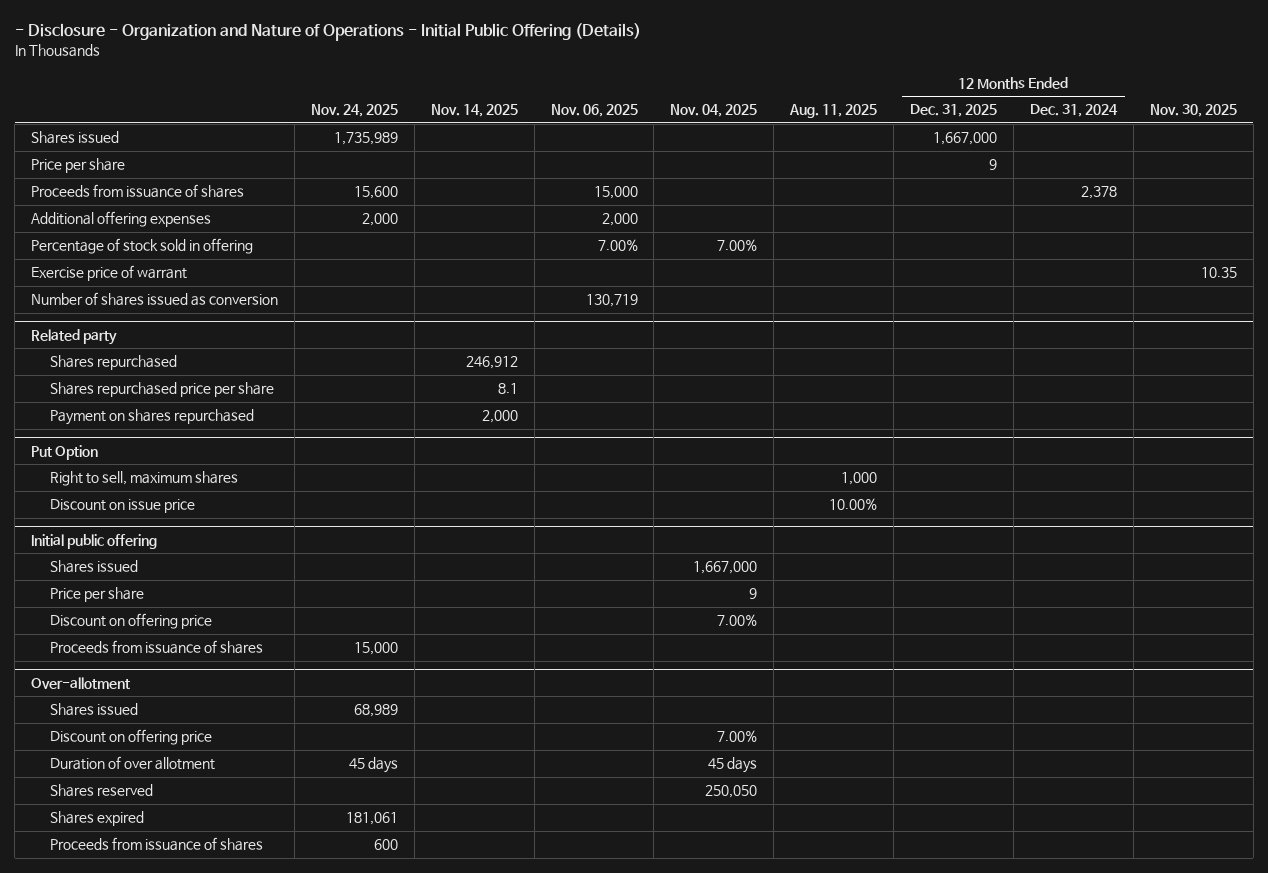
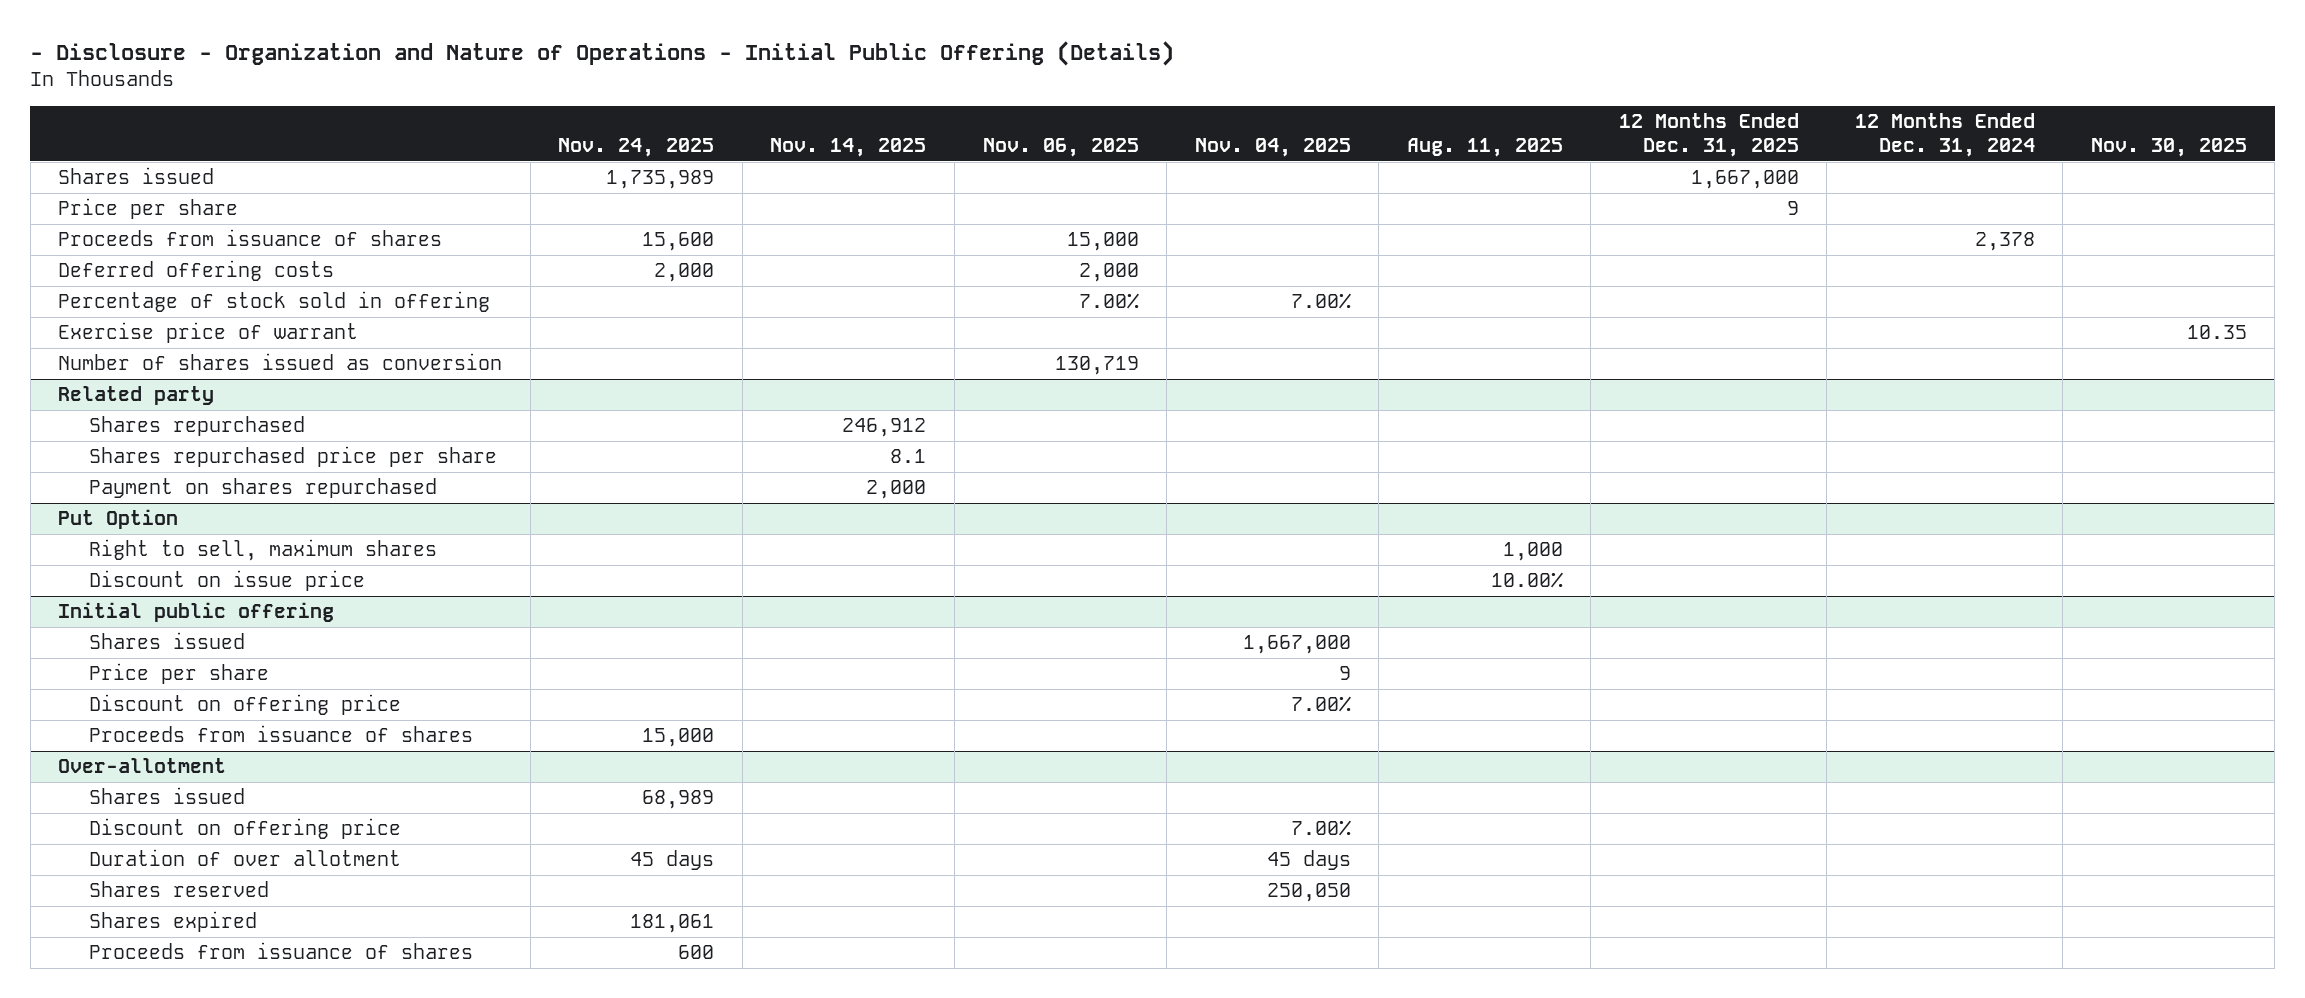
- Additional offering expenses | 2,000 | | 2,000 | | | | |
+ Deferred offering costs | 2,000 | | 2,000 | | | | |

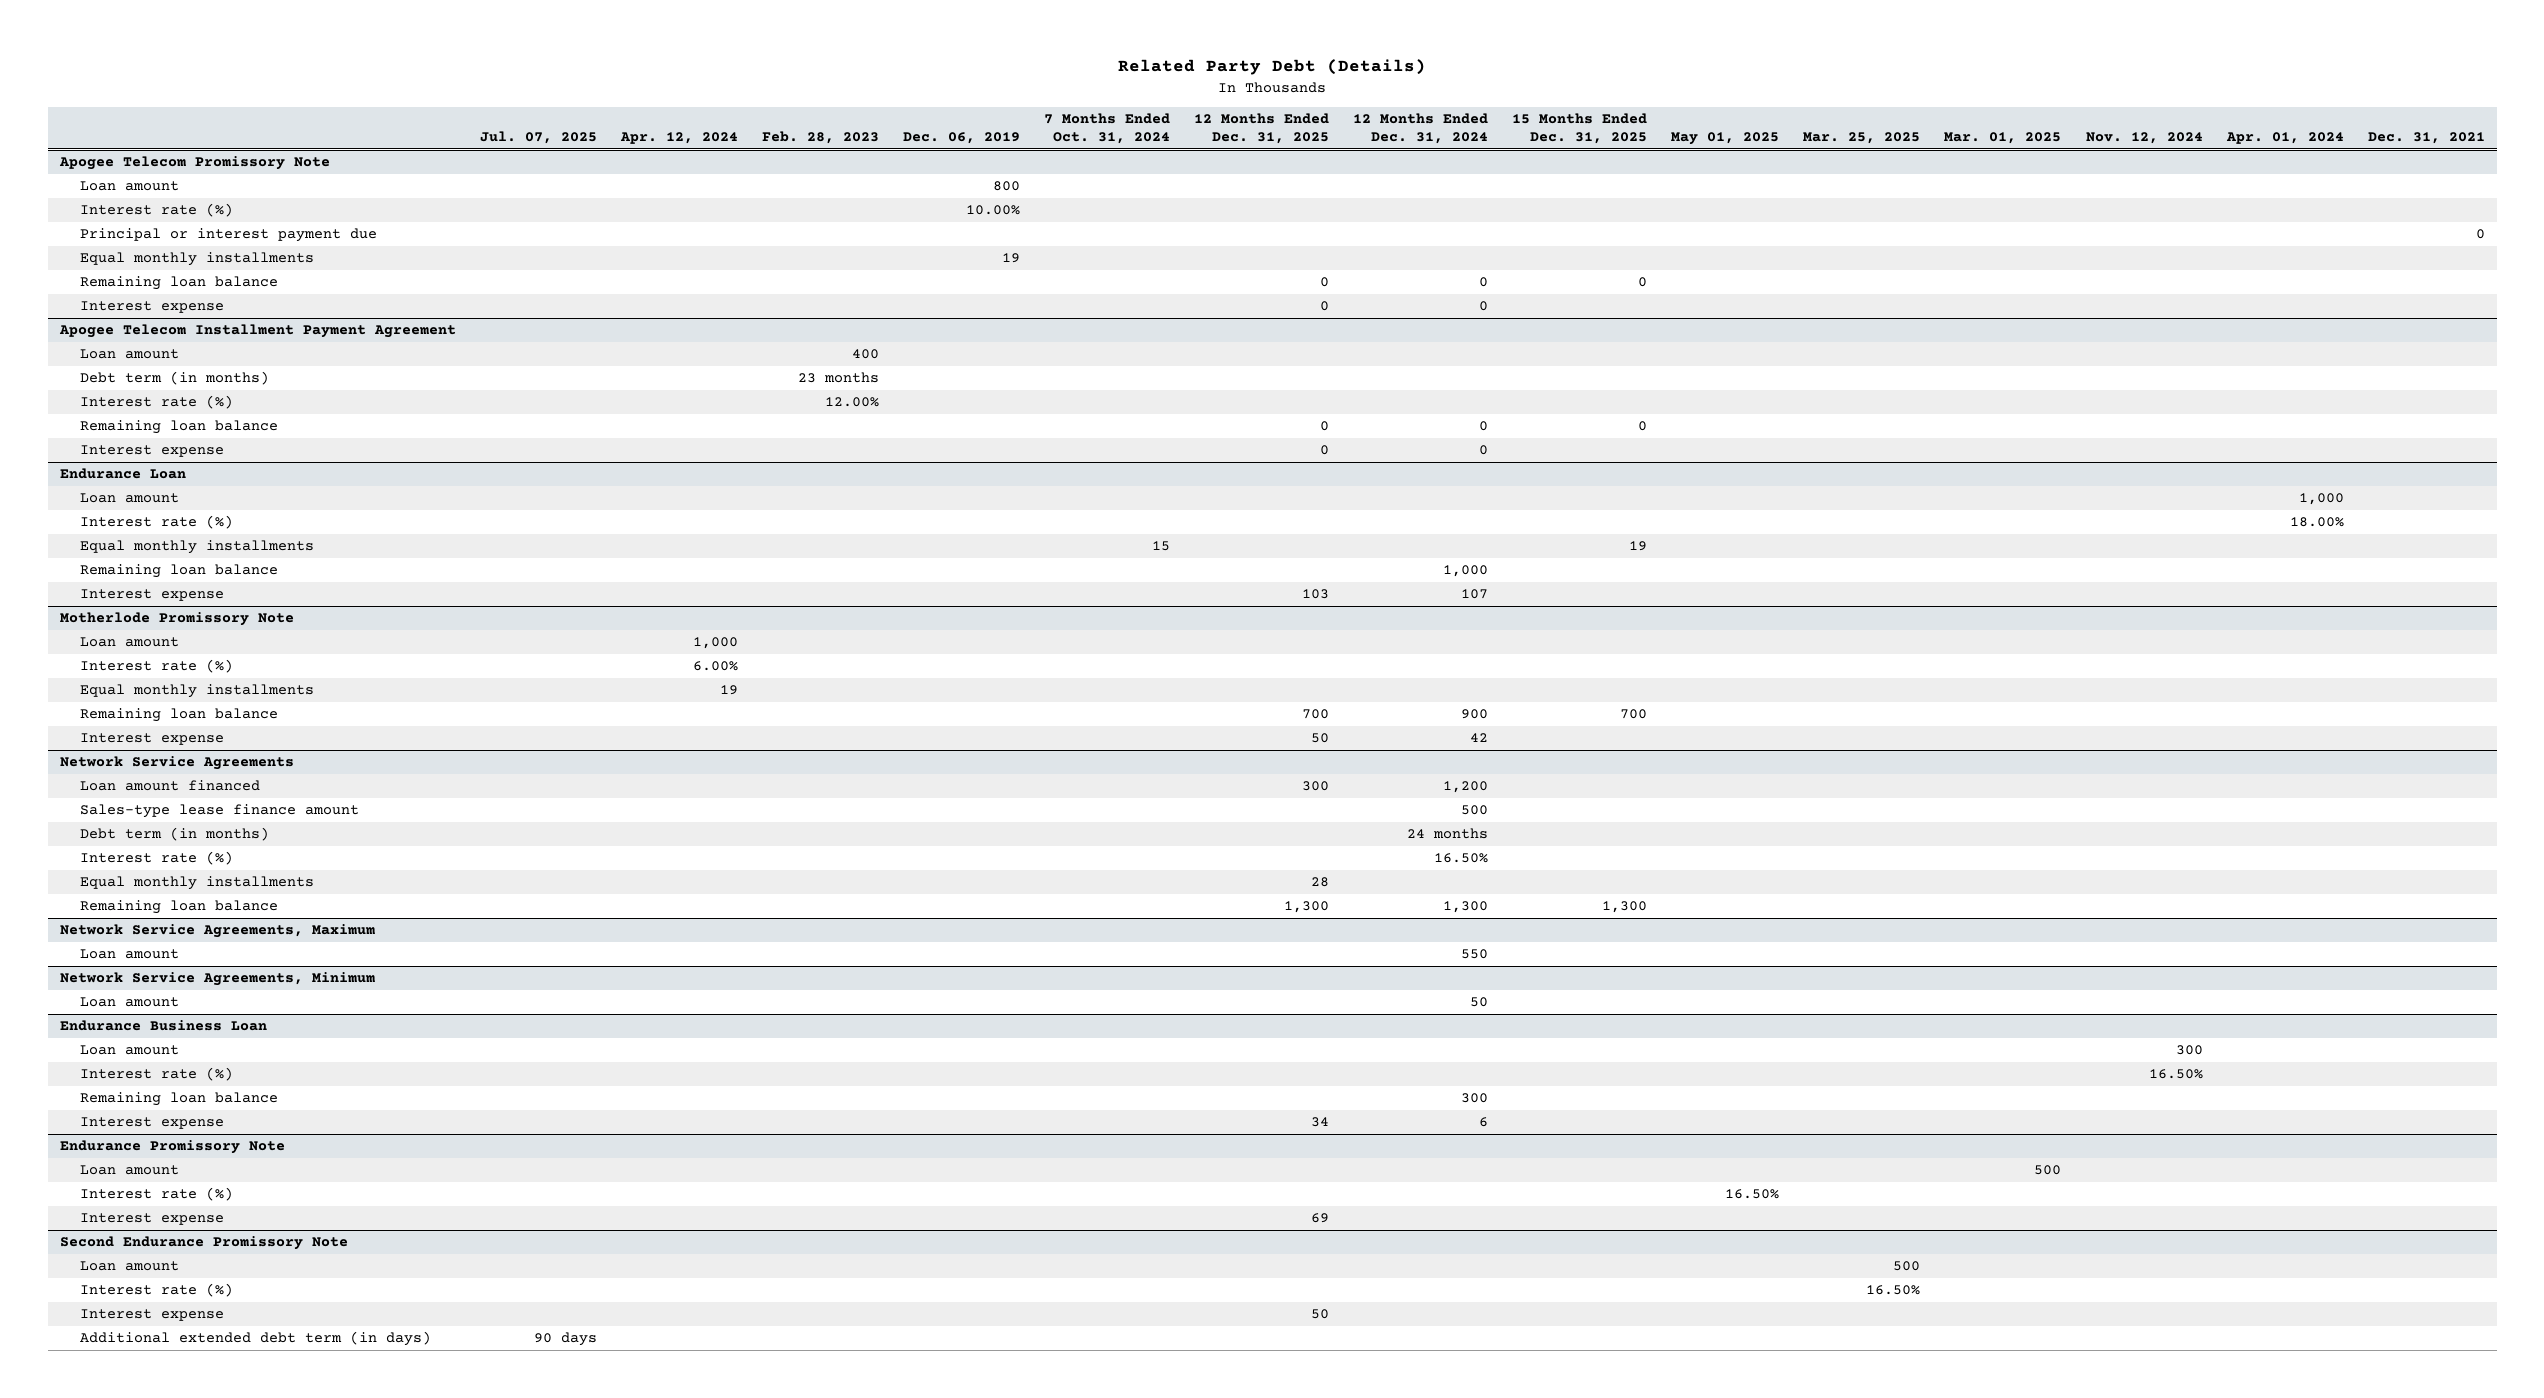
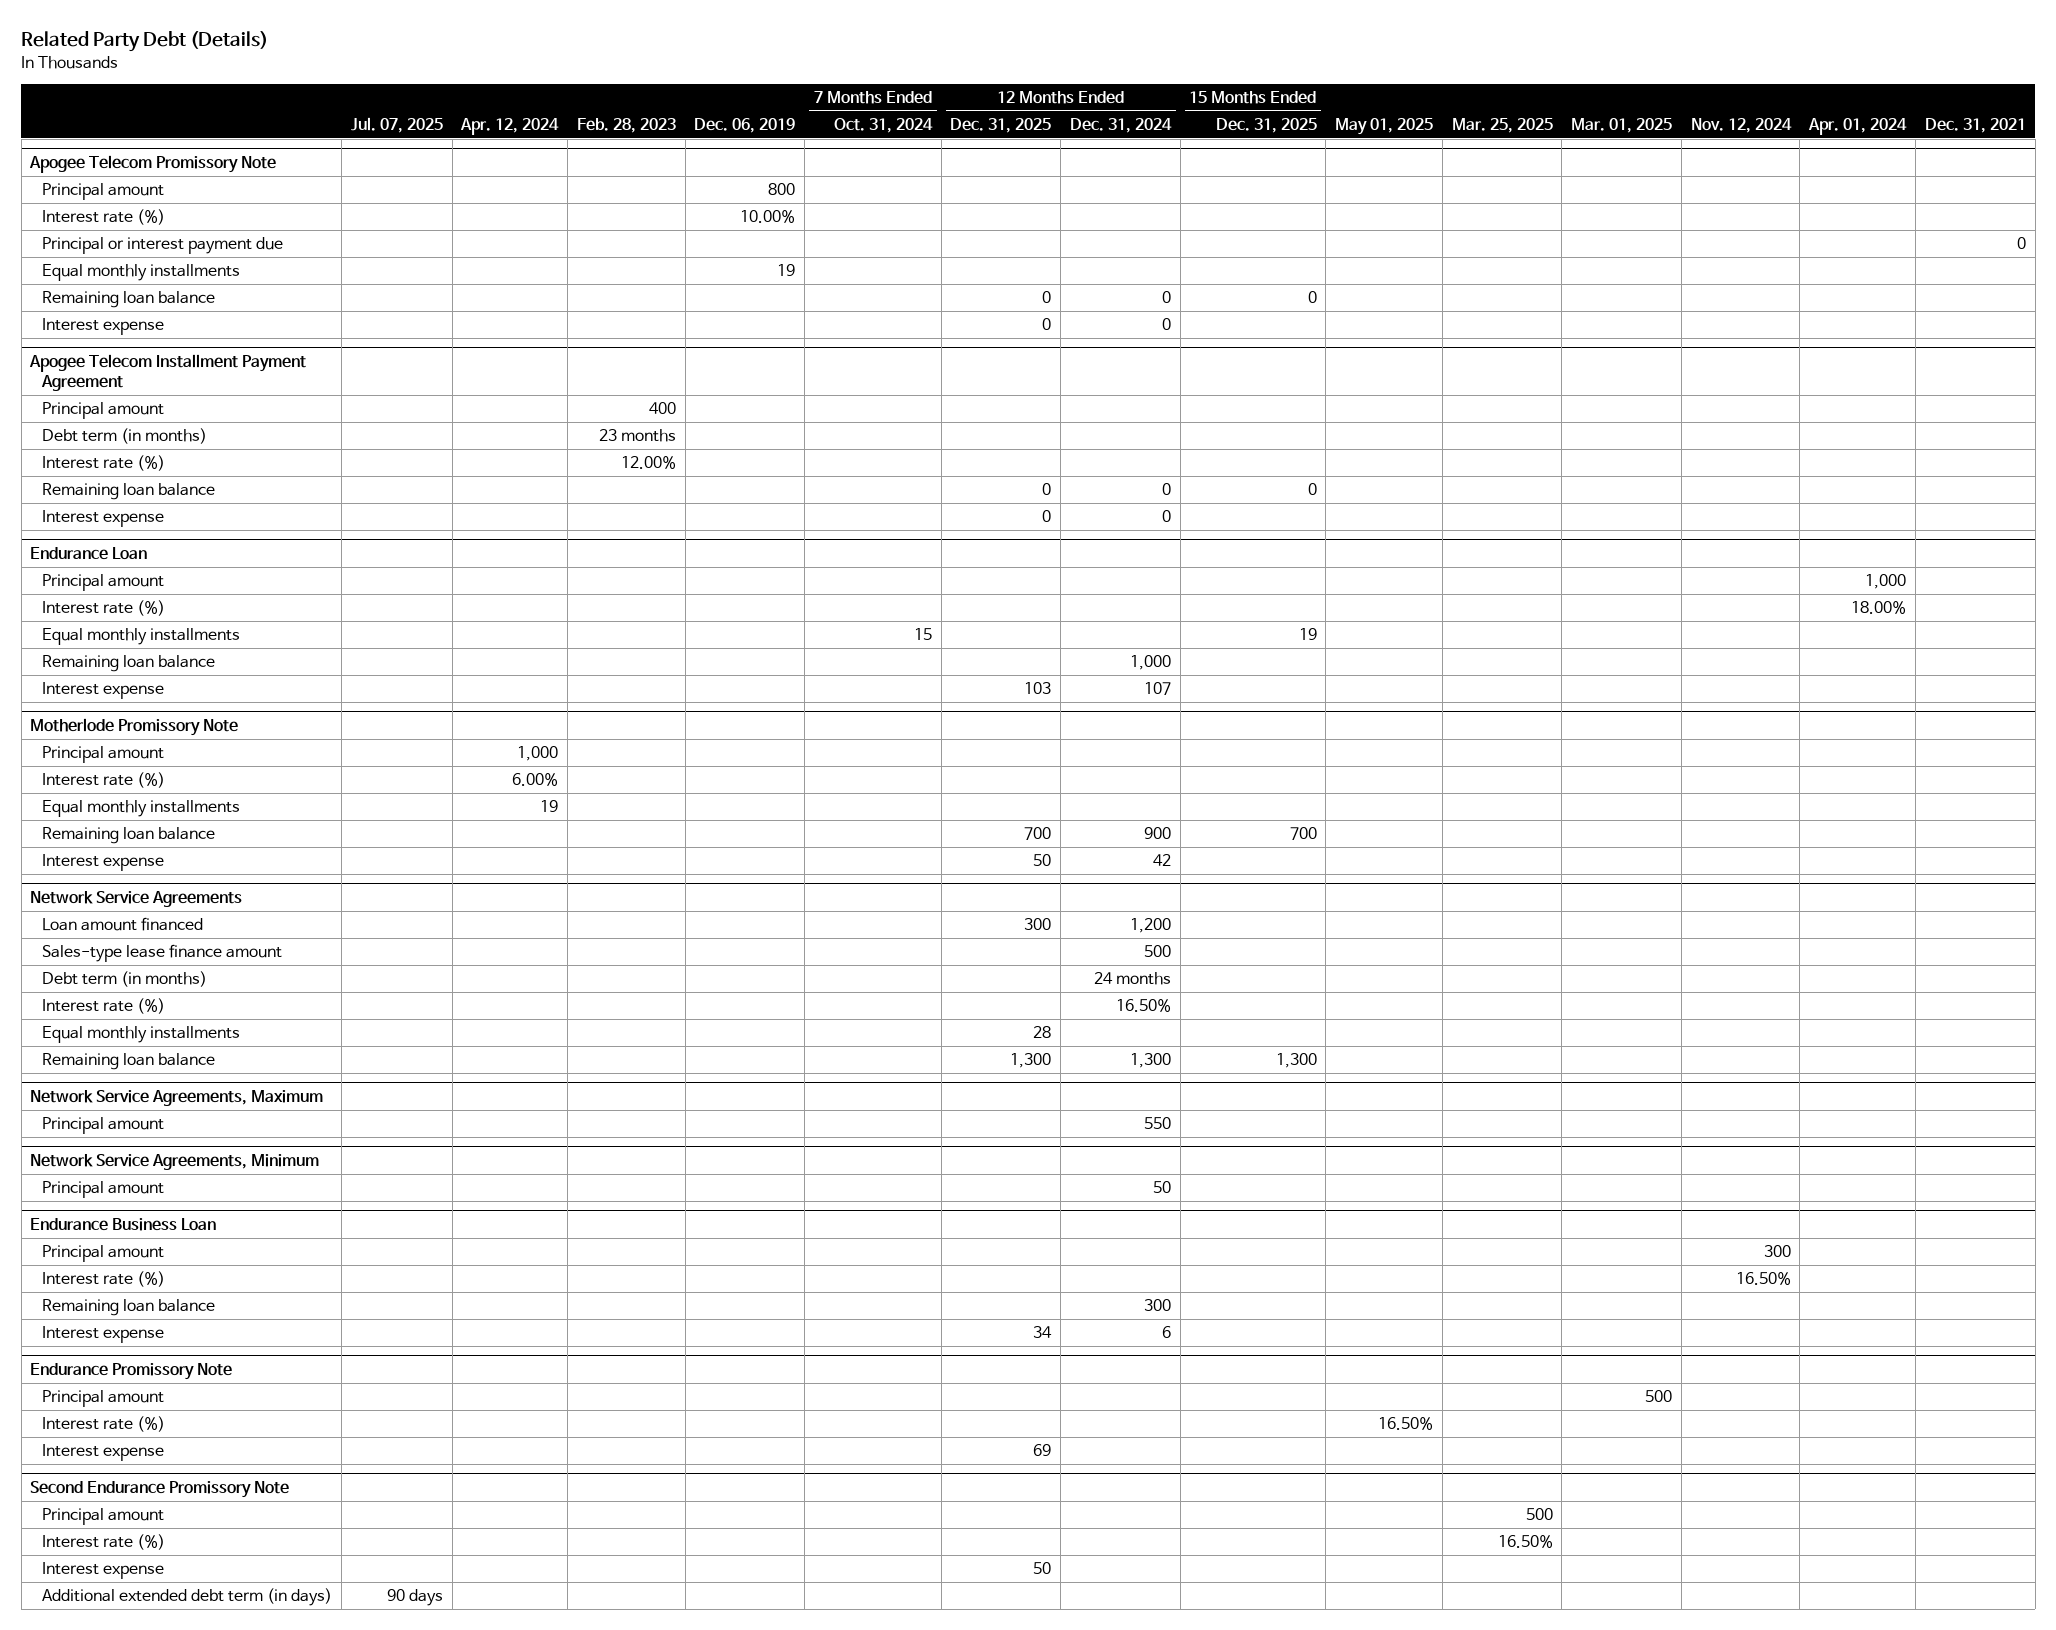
@ Apogee Telecom Promissory Note
- Loan amount | | | | 800 | | | | | | | | | |
+ Principal amount | | | | 800 | | | | | | | | | |
@ Apogee Telecom Installment Payment Agreement
- Loan amount | | | 400 | | | | | | | | | | |
+ Principal amount | | | 400 | | | | | | | | | | |
@ Endurance Loan
- Loan amount | | | | | | | | | | | | | 1,000 |
+ Principal amount | | | | | | | | | | | | | 1,000 |
@ Motherlode Promissory Note
- Loan amount | | 1,000 | | | | | | | | | | | |
+ Principal amount | | 1,000 | | | | | | | | | | | |
@ Network Service Agreements, Maximum
- Loan amount | | | | | | | 550 | | | | | | |
+ Principal amount | | | | | | | 550 | | | | | | |
@ Network Service Agreements, Minimum
- Loan amount | | | | | | | 50 | | | | | | |
+ Principal amount | | | | | | | 50 | | | | | | |
@ Endurance Business Loan
- Loan amount | | | | | | | | | | | | 300 | |
+ Principal amount | | | | | | | | | | | | 300 | |
@ Endurance Promissory Note
- Loan amount | | | | | | | | | | | 500 | | |
+ Principal amount | | | | | | | | | | | 500 | | |
@ Second Endurance Promissory Note
- Loan amount | | | | | | | | | | 500 | | | |
+ Principal amount | | | | | | | | | | 500 | | | |

